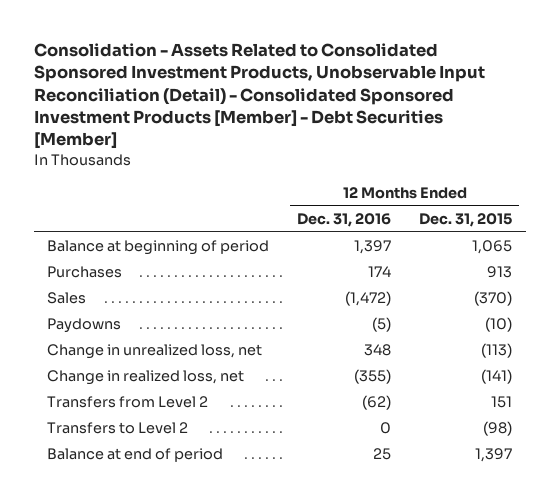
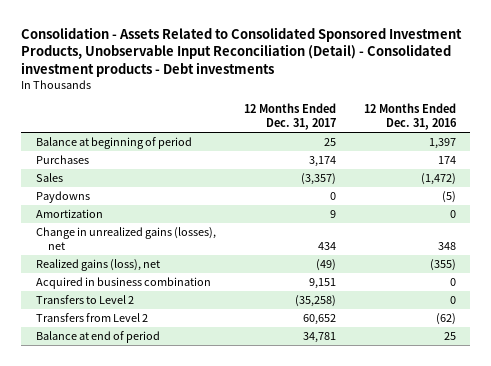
- Consolidation - Assets Related to Consolidated Sponsored Investment Products, Unobservable Input Reconciliation (Detail) - Consolidated Sponsored Investment Products [Member] - Debt Securities [Member]
+ Consolidation - Assets Related to Consolidated Sponsored Investment Products, Unobservable Input Reconciliation (Detail) - Consolidated investment products - Debt investments
- | 12 Months Ended Dec. 31, 2016 | 12 Months Ended Dec. 31, 2015
+ | 12 Months Ended Dec. 31, 2017 | 12 Months Ended Dec. 31, 2016
- Change in unrealized loss, net | 348 | (113)
- Change in realized loss, net | (355) | (141)
+ Amortization | 9 | 0
+ Change in unrealized gains (losses), net | 434 | 348
+ Realized gains (loss), net | (49) | (355)
+ Acquired in business combination | 9,151 | 0
moved down: Transfers from Level 2 | 60,652 | (62)

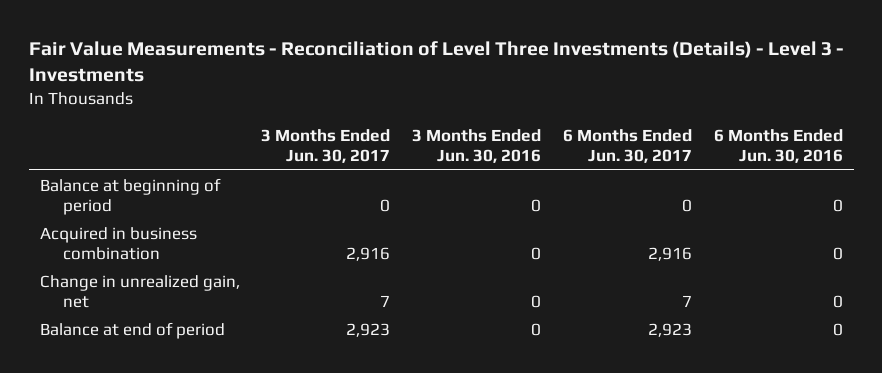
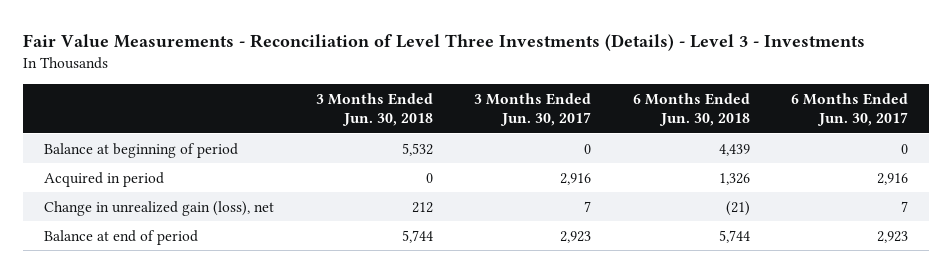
- | 3 Months Ended Jun. 30, 2017 | 3 Months Ended Jun. 30, 2016 | 6 Months Ended Jun. 30, 2017 | 6 Months Ended Jun. 30, 2016
+ | 3 Months Ended Jun. 30, 2018 | 3 Months Ended Jun. 30, 2017 | 6 Months Ended Jun. 30, 2018 | 6 Months Ended Jun. 30, 2017
- Acquired in business combination | 2,916 | 0 | 2,916 | 0
- Change in unrealized gain, net | 7 | 0 | 7 | 0
+ Acquired in period | 0 | 2,916 | 1,326 | 2,916
+ Change in unrealized gain (loss), net | 212 | 7 | (21) | 7

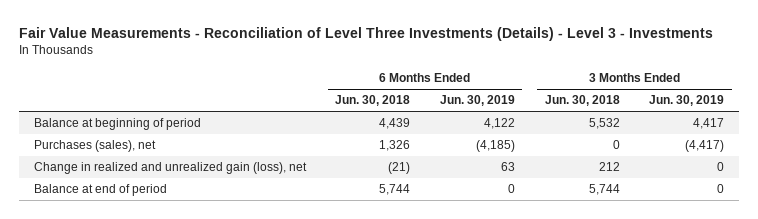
- | 3 Months Ended Jun. 30, 2018 | 3 Months Ended Jun. 30, 2017 | 6 Months Ended Jun. 30, 2018 | 6 Months Ended Jun. 30, 2017
+ | 6 Months Ended Jun. 30, 2018 | 6 Months Ended Jun. 30, 2019 | 3 Months Ended Jun. 30, 2018 | 3 Months Ended Jun. 30, 2019
- Acquired in period | 0 | 2,916 | 1,326 | 2,916
- Change in unrealized gain (loss), net | 212 | 7 | (21) | 7
+ Purchases (sales), net | 1,326 | (4,185) | 0 | (4,417)
+ Change in realized and unrealized gain (loss), net | (21) | 63 | 212 | 0

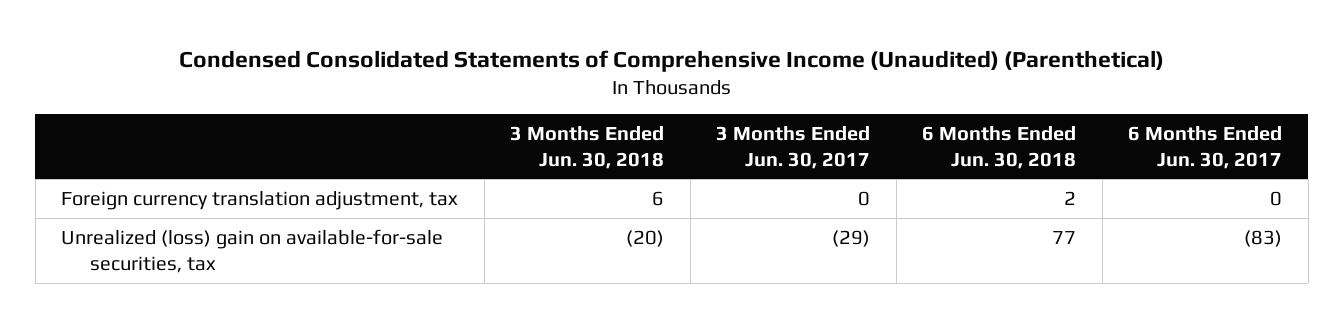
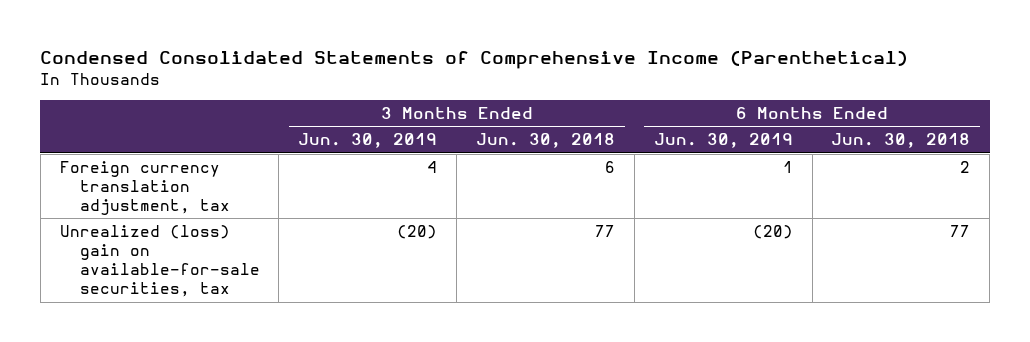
- Condensed Consolidated Statements of Comprehensive Income (Unaudited) (Parenthetical)
+ Condensed Consolidated Statements of Comprehensive Income (Parenthetical)
- | 3 Months Ended Jun. 30, 2018 | 3 Months Ended Jun. 30, 2017 | 6 Months Ended Jun. 30, 2018 | 6 Months Ended Jun. 30, 2017
+ | 3 Months Ended Jun. 30, 2019 | 3 Months Ended Jun. 30, 2018 | 6 Months Ended Jun. 30, 2019 | 6 Months Ended Jun. 30, 2018
- Unrealized (loss) gain on available-for-sale securities, tax | (20) | (29) | 77 | (83)
+ Unrealized (loss) gain on available-for-sale securities, tax | (20) | 77 | (20) | 77

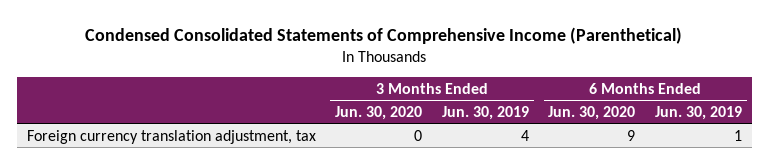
- | 3 Months Ended Jun. 30, 2019 | 3 Months Ended Jun. 30, 2018 | 6 Months Ended Jun. 30, 2019 | 6 Months Ended Jun. 30, 2018
+ | 3 Months Ended Jun. 30, 2020 | 3 Months Ended Jun. 30, 2019 | 6 Months Ended Jun. 30, 2020 | 6 Months Ended Jun. 30, 2019
- Unrealized (loss) gain on available-for-sale securities, tax | (20) | 77 | (20) | 77

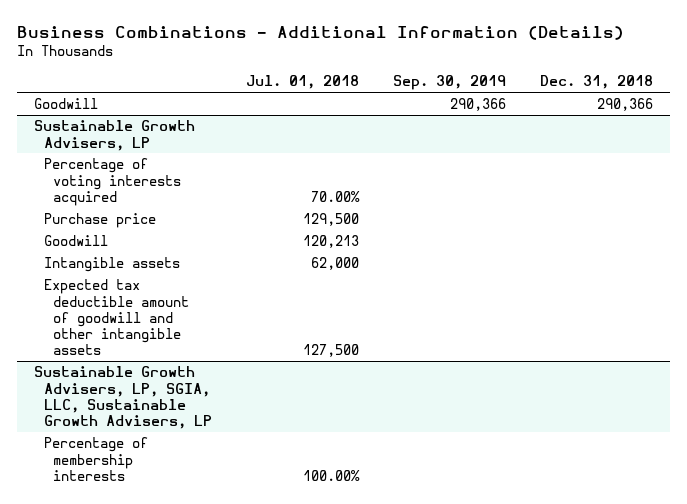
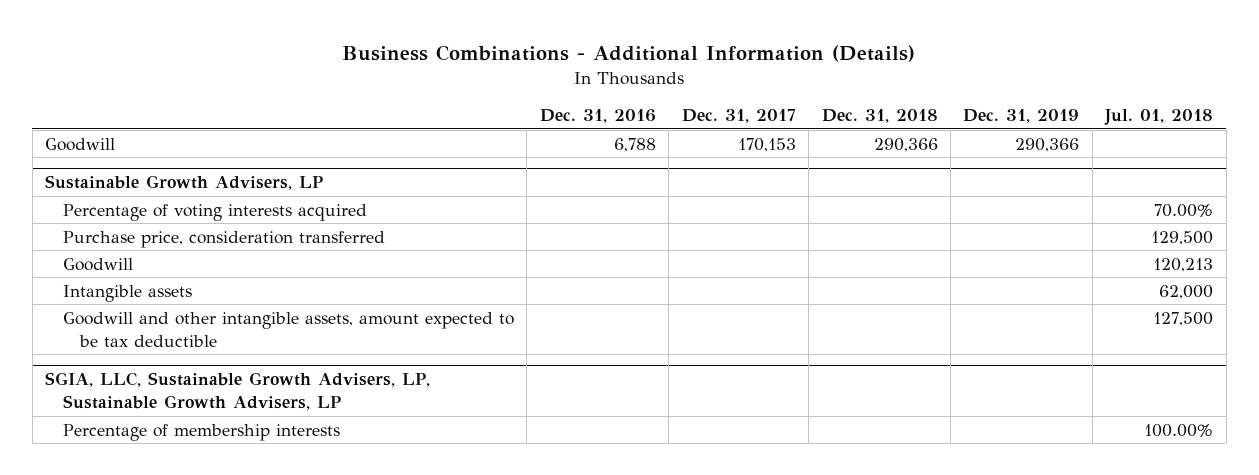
- | Jul. 01, 2018 | Sep. 30, 2019 | Dec. 31, 2018
+ | Dec. 31, 2016 | Dec. 31, 2017 | Dec. 31, 2018 | Dec. 31, 2019 | Jul. 01, 2018
@ Sustainable Growth Advisers, LP
- Purchase price | 129,500 | |
+ Purchase price, consideration transferred | | | | | 129,500
- Expected tax deductible amount of goodwill and other intangible assets | 127,500 | |
- Sustainable Growth Advisers, LP, SGIA, LLC, Sustainable Growth Advisers, LP
@ Sustainable Growth Advisers, LP
+ Goodwill and other intangible assets, amount expected to be tax deductible | | | | | 127,500
+ SGIA, LLC, Sustainable Growth Advisers, LP, Sustainable Growth Advisers, LP

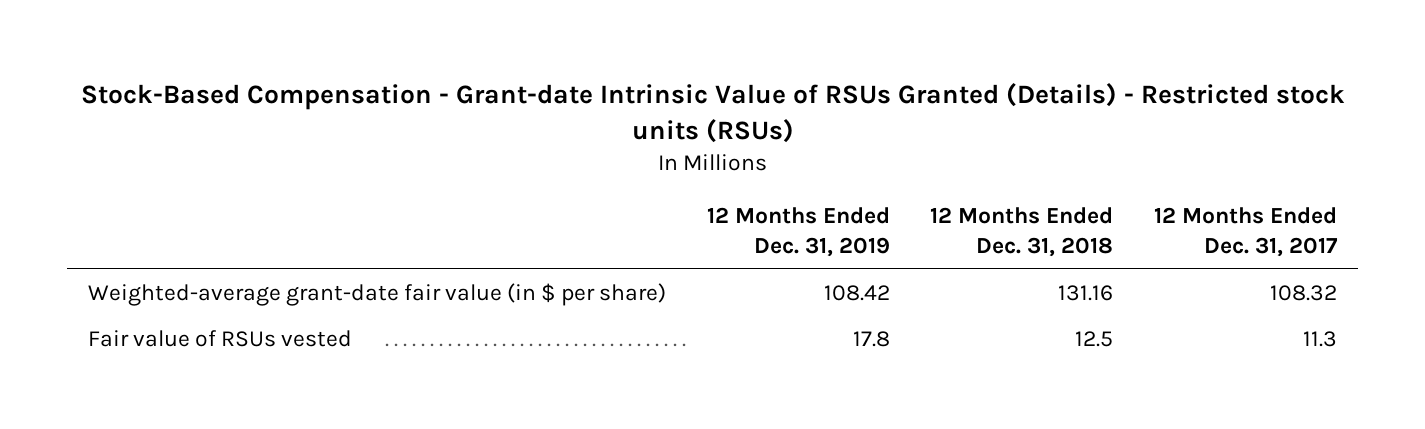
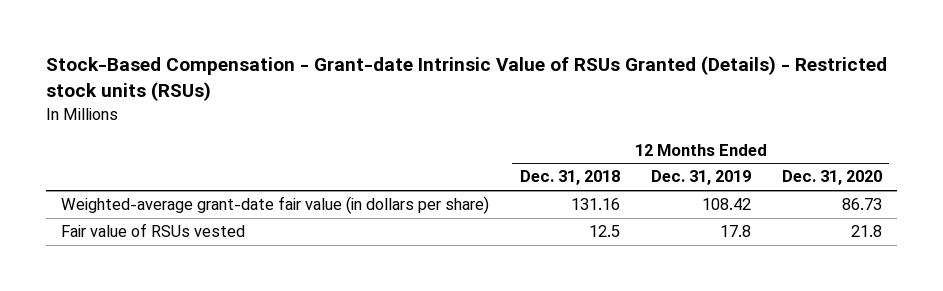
- | 12 Months Ended Dec. 31, 2019 | 12 Months Ended Dec. 31, 2018 | 12 Months Ended Dec. 31, 2017
+ | 12 Months Ended Dec. 31, 2018 | 12 Months Ended Dec. 31, 2019 | 12 Months Ended Dec. 31, 2020
- Weighted-average grant-date fair value (in $ per share) | 108.42 | 131.16 | 108.32
+ Weighted-average grant-date fair value (in dollars per share) | 131.16 | 108.42 | 86.73

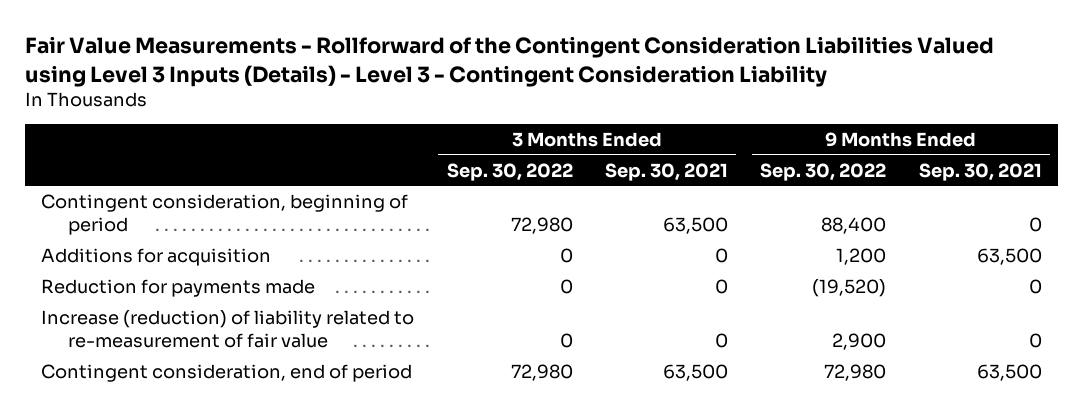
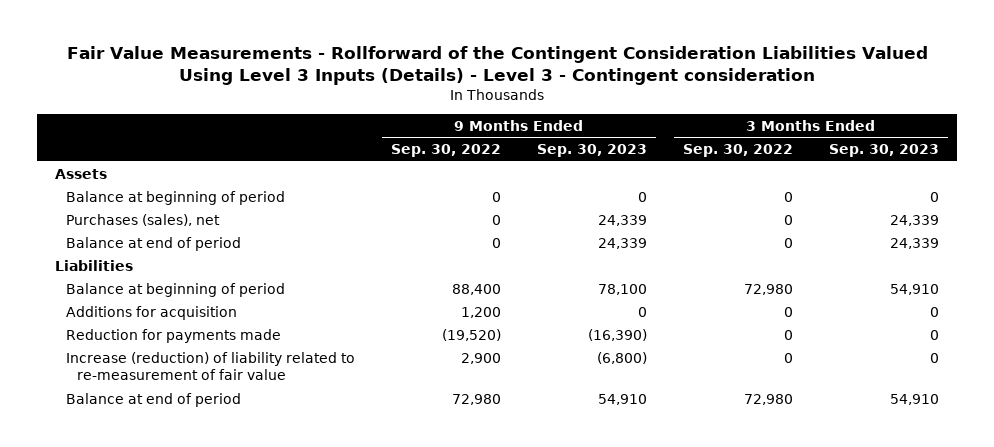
- Fair Value Measurements - Rollforward of the Contingent Consideration Liabilities Valued using Level 3 Inputs (Details) - Level 3 - Contingent Consideration Liability
+ Fair Value Measurements - Rollforward of the Contingent Consideration Liabilities Valued Using Level 3 Inputs (Details) - Level 3 - Contingent consideration
- | 3 Months Ended Sep. 30, 2022 | 3 Months Ended Sep. 30, 2021 | 9 Months Ended Sep. 30, 2022 | 9 Months Ended Sep. 30, 2021
+ | 9 Months Ended Sep. 30, 2022 | 9 Months Ended Sep. 30, 2023 | 3 Months Ended Sep. 30, 2022 | 3 Months Ended Sep. 30, 2023
- Contingent consideration, beginning of period | 72,980 | 63,500 | 88,400 | 0
+ Assets
+ Balance at beginning of period | 0 | 0 | 0 | 0
+ Purchases (sales), net | 0 | 24,339 | 0 | 24,339
+ Balance at end of period | 0 | 24,339 | 0 | 24,339
+ Liabilities
+ Balance at beginning of period | 88,400 | 78,100 | 72,980 | 54,910
- Contingent consideration, end of period | 72,980 | 63,500 | 72,980 | 63,500
+ Balance at end of period | 72,980 | 54,910 | 72,980 | 54,910

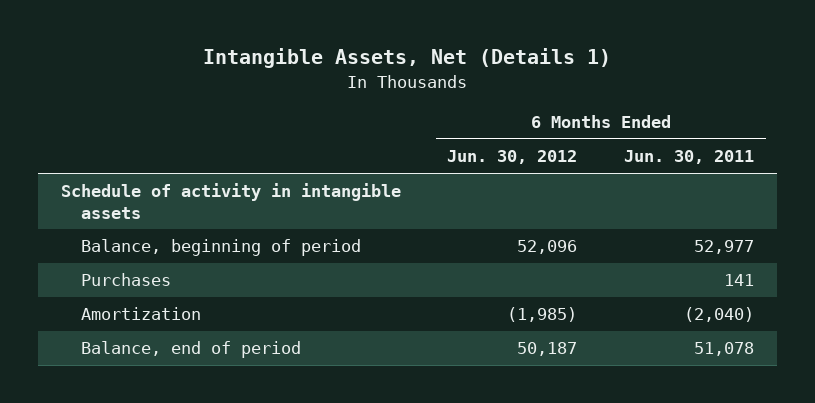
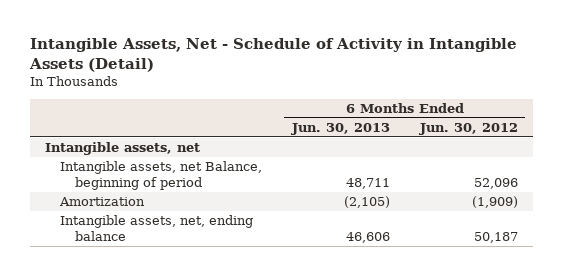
- Intangible Assets, Net (Details 1)
+ Intangible Assets, Net - Schedule of Activity in Intangible Assets (Detail)
- | 6 Months Ended Jun. 30, 2012 | 6 Months Ended Jun. 30, 2011
+ | 6 Months Ended Jun. 30, 2013 | 6 Months Ended Jun. 30, 2012
- Schedule of activity in intangible assets
- Balance, beginning of period | 52,096 | 52,977
- Purchases | | 141
- Amortization | (1,985) | (2,040)
- Balance, end of period | 50,187 | 51,078
+ Intangible assets, net
+ Intangible assets, net Balance, beginning of period | 48,711 | 52,096
+ Amortization | (2,105) | (1,909)
+ Intangible assets, net, ending balance | 46,606 | 50,187

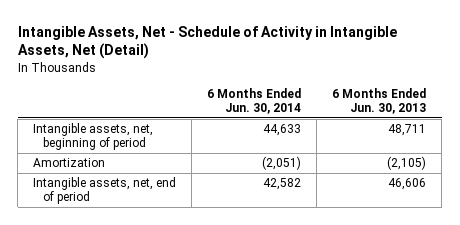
- Intangible Assets, Net - Schedule of Activity in Intangible Assets (Detail)
+ Intangible Assets, Net - Schedule of Activity in Intangible Assets, Net (Detail)
- | 6 Months Ended Jun. 30, 2013 | 6 Months Ended Jun. 30, 2012
+ | 6 Months Ended Jun. 30, 2014 | 6 Months Ended Jun. 30, 2013
- Intangible assets, net
- Intangible assets, net Balance, beginning of period | 48,711 | 52,096
+ Intangible assets, net, beginning of period | 44,633 | 48,711
- Intangible assets, net, ending balance | 46,606 | 50,187
+ Intangible assets, net, end of period | 42,582 | 46,606

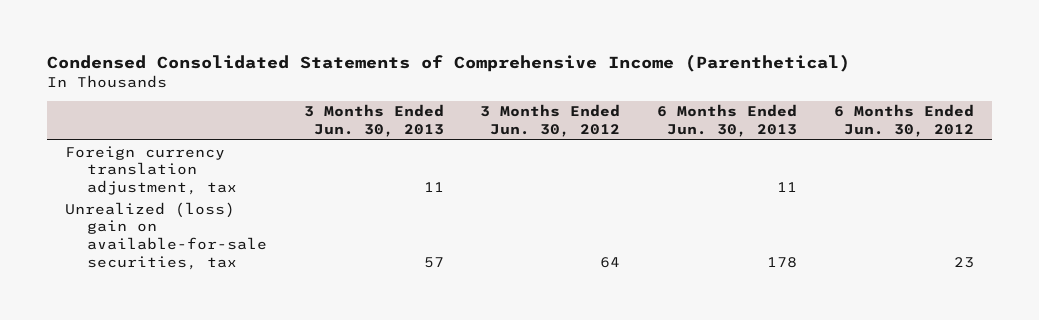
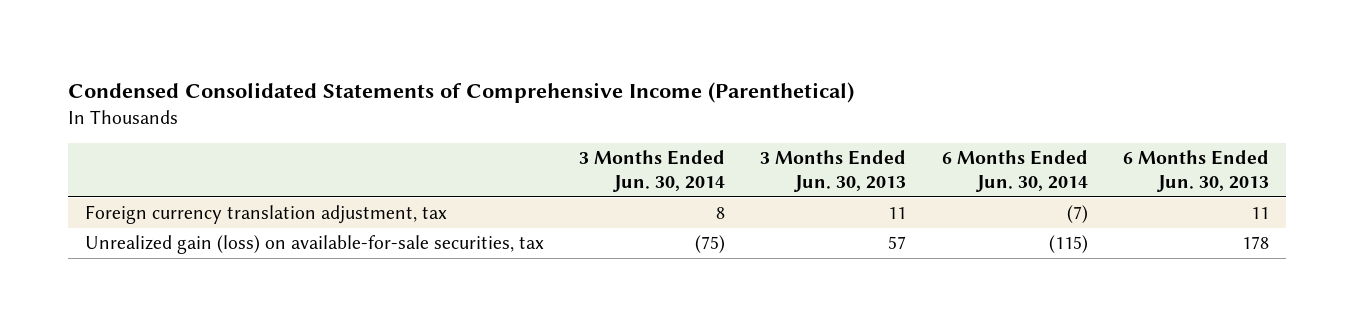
- | 3 Months Ended Jun. 30, 2013 | 3 Months Ended Jun. 30, 2012 | 6 Months Ended Jun. 30, 2013 | 6 Months Ended Jun. 30, 2012
+ | 3 Months Ended Jun. 30, 2014 | 3 Months Ended Jun. 30, 2013 | 6 Months Ended Jun. 30, 2014 | 6 Months Ended Jun. 30, 2013
- Unrealized (loss) gain on available-for-sale securities, tax | 57 | 64 | 178 | 23
+ Unrealized gain (loss) on available-for-sale securities, tax | (75) | 57 | (115) | 178

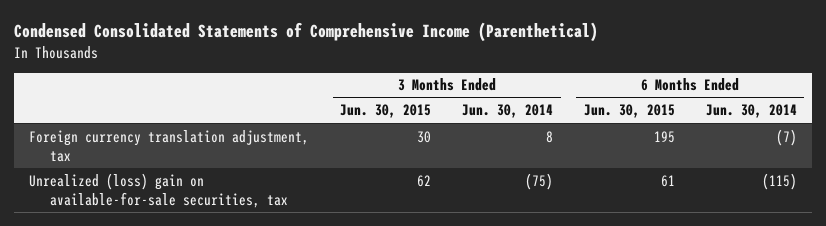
- | 3 Months Ended Jun. 30, 2014 | 3 Months Ended Jun. 30, 2013 | 6 Months Ended Jun. 30, 2014 | 6 Months Ended Jun. 30, 2013
+ | 3 Months Ended Jun. 30, 2015 | 3 Months Ended Jun. 30, 2014 | 6 Months Ended Jun. 30, 2015 | 6 Months Ended Jun. 30, 2014
- Unrealized gain (loss) on available-for-sale securities, tax | (75) | 57 | (115) | 178
+ Unrealized (loss) gain on available-for-sale securities, tax | 62 | (75) | 61 | (115)

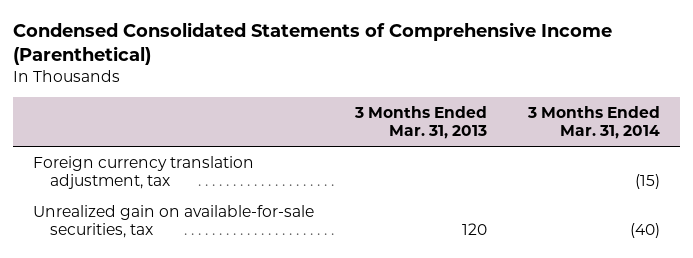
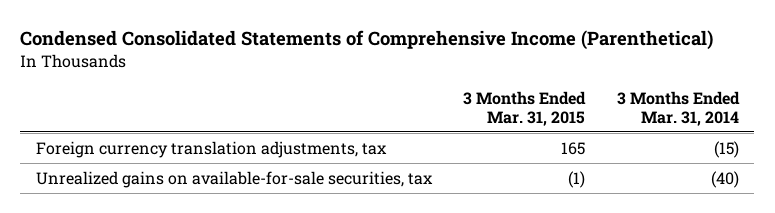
- | 3 Months Ended Mar. 31, 2013 | 3 Months Ended Mar. 31, 2014
+ | 3 Months Ended Mar. 31, 2015 | 3 Months Ended Mar. 31, 2014
- Foreign currency translation adjustment, tax | | (15)
- Unrealized gain on available-for-sale securities, tax | 120 | (40)
+ Foreign currency translation adjustments, tax | 165 | (15)
+ Unrealized gains on available-for-sale securities, tax | (1) | (40)

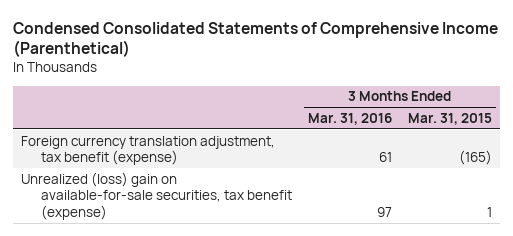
- | 3 Months Ended Mar. 31, 2015 | 3 Months Ended Mar. 31, 2014
+ | 3 Months Ended Mar. 31, 2016 | 3 Months Ended Mar. 31, 2015
- Foreign currency translation adjustments, tax | 165 | (15)
- Unrealized gains on available-for-sale securities, tax | (1) | (40)
+ Foreign currency translation adjustment, tax benefit (expense) | 61 | (165)
+ Unrealized (loss) gain on available-for-sale securities, tax benefit (expense) | 97 | 1

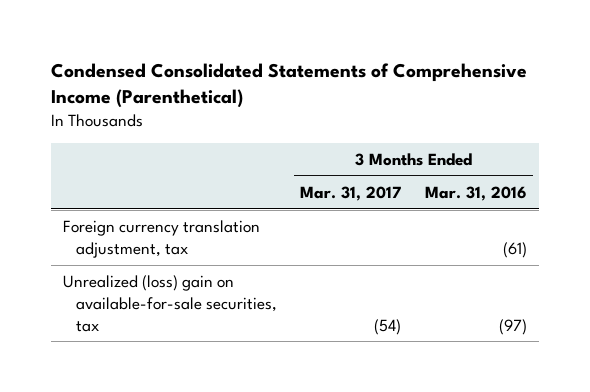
- | 3 Months Ended Mar. 31, 2016 | 3 Months Ended Mar. 31, 2015
+ | 3 Months Ended Mar. 31, 2017 | 3 Months Ended Mar. 31, 2016
- Foreign currency translation adjustment, tax benefit (expense) | 61 | (165)
- Unrealized (loss) gain on available-for-sale securities, tax benefit (expense) | 97 | 1
+ Foreign currency translation adjustment, tax | | (61)
+ Unrealized (loss) gain on available-for-sale securities, tax | (54) | (97)

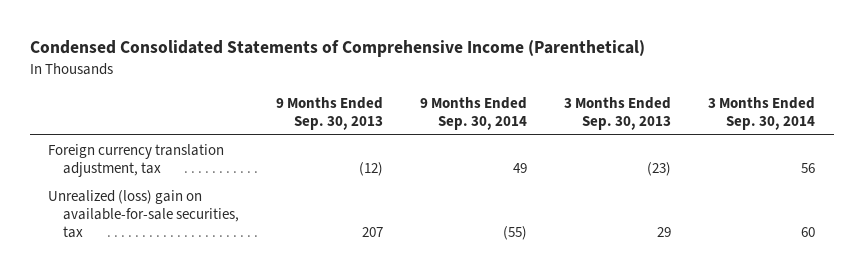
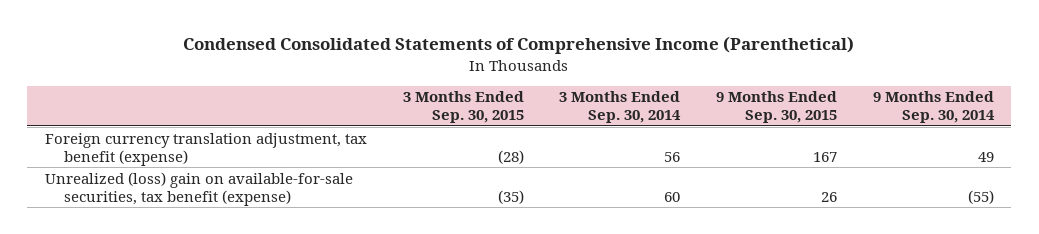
- | 9 Months Ended Sep. 30, 2013 | 9 Months Ended Sep. 30, 2014 | 3 Months Ended Sep. 30, 2013 | 3 Months Ended Sep. 30, 2014
+ | 3 Months Ended Sep. 30, 2015 | 3 Months Ended Sep. 30, 2014 | 9 Months Ended Sep. 30, 2015 | 9 Months Ended Sep. 30, 2014
- Foreign currency translation adjustment, tax | (12) | 49 | (23) | 56
- Unrealized (loss) gain on available-for-sale securities, tax | 207 | (55) | 29 | 60
+ Foreign currency translation adjustment, tax benefit (expense) | (28) | 56 | 167 | 49
+ Unrealized (loss) gain on available-for-sale securities, tax benefit (expense) | (35) | 60 | 26 | (55)

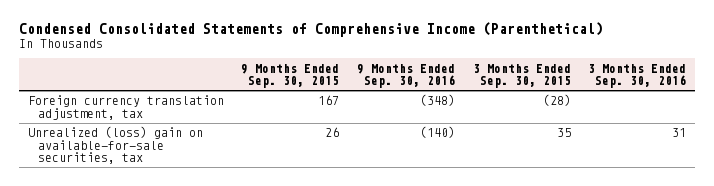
- | 3 Months Ended Sep. 30, 2015 | 3 Months Ended Sep. 30, 2014 | 9 Months Ended Sep. 30, 2015 | 9 Months Ended Sep. 30, 2014
+ | 9 Months Ended Sep. 30, 2015 | 9 Months Ended Sep. 30, 2016 | 3 Months Ended Sep. 30, 2015 | 3 Months Ended Sep. 30, 2016
- Foreign currency translation adjustment, tax benefit (expense) | (28) | 56 | 167 | 49
- Unrealized (loss) gain on available-for-sale securities, tax benefit (expense) | (35) | 60 | 26 | (55)
+ Foreign currency translation adjustment, tax | 167 | (348) | (28) |
+ Unrealized (loss) gain on available-for-sale securities, tax | 26 | (140) | 35 | 31

